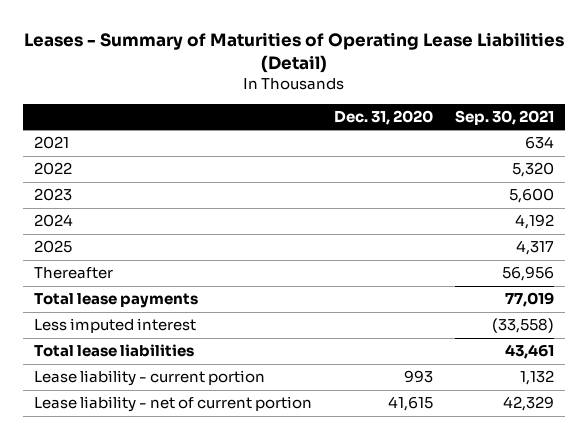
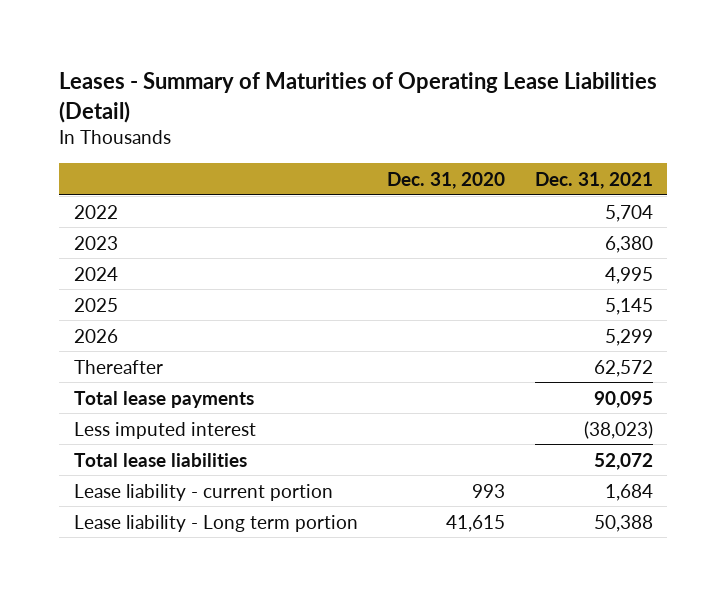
- | Dec. 31, 2020 | Sep. 30, 2021
+ | Dec. 31, 2020 | Dec. 31, 2021
- 2021 | | 634
+ 2026 | | 5,299
- Lease liability - net of current portion | 41,615 | 42,329
+ Lease liability - Long term portion | 41,615 | 50,388

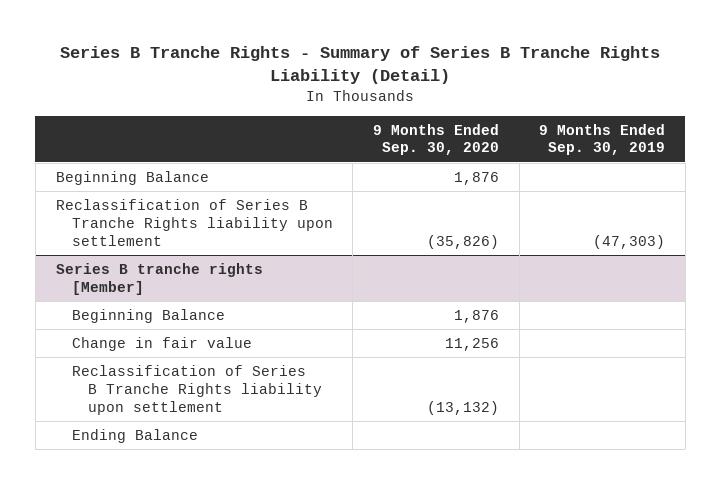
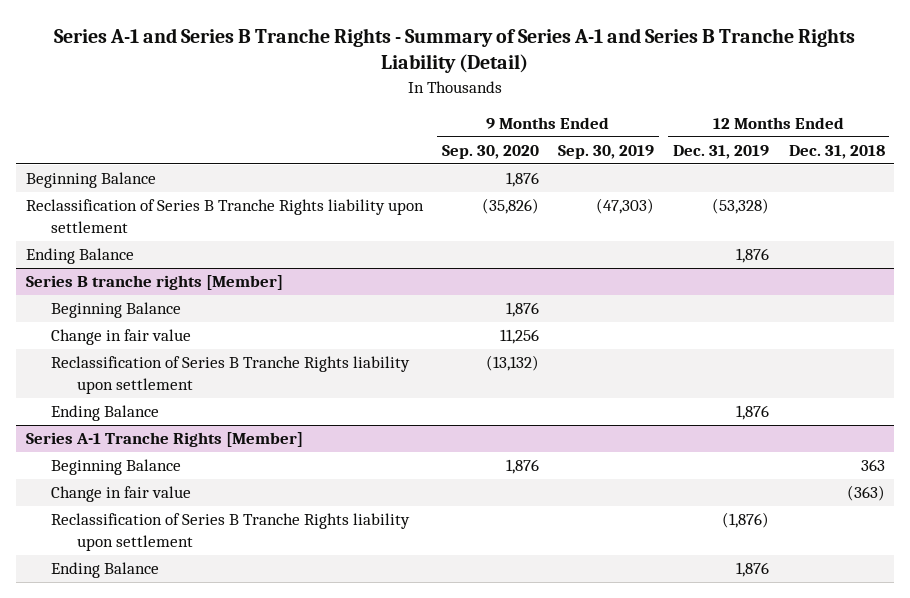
- Series B Tranche Rights - Summary of Series B Tranche Rights Liability (Detail)
+ Series A-1 and Series B Tranche Rights - Summary of Series A-1 and Series B Tranche Rights Liability (Detail)
- | 9 Months Ended Sep. 30, 2020 | 9 Months Ended Sep. 30, 2019
+ | 9 Months Ended Sep. 30, 2020 | 9 Months Ended Sep. 30, 2019 | 12 Months Ended Dec. 31, 2019 | 12 Months Ended Dec. 31, 2018
+ Ending Balance | | | 1,876 |
+ Series A-1 Tranche Rights [Member]
+ Beginning Balance | 1,876 | | | 363
+ Change in fair value | | | | (363)
+ Reclassification of Series B Tranche Rights liability upon settlement | | | (1,876) |
+ Ending Balance | | | 1,876 |

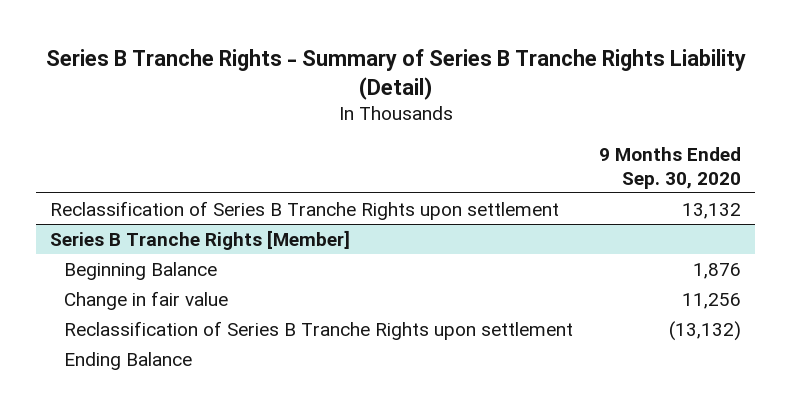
- Series A-1 and Series B Tranche Rights - Summary of Series A-1 and Series B Tranche Rights Liability (Detail)
+ Series B Tranche Rights - Summary of Series B Tranche Rights Liability (Detail)
- | 9 Months Ended Sep. 30, 2020 | 9 Months Ended Sep. 30, 2019 | 12 Months Ended Dec. 31, 2019 | 12 Months Ended Dec. 31, 2018
+ | 9 Months Ended Sep. 30, 2020
- Beginning Balance | 1,876 | | |
- Reclassification of Series B Tranche Rights liability upon settlement | (35,826) | (47,303) | (53,328) |
- Ending Balance | | | 1,876 |
- Series B tranche rights [Member]
+ Reclassification of Series B Tranche Rights upon settlement | 13,132
+ Series B Tranche Rights [Member]
- Reclassification of Series B Tranche Rights liability upon settlement | (13,132) | | |
+ Reclassification of Series B Tranche Rights upon settlement | (13,132)
- Series A-1 Tranche Rights [Member]
- Beginning Balance | 1,876 | | | 363
- Change in fair value | | | | (363)
- Reclassification of Series B Tranche Rights liability upon settlement | | | (1,876) |
- Ending Balance | | | 1,876 |

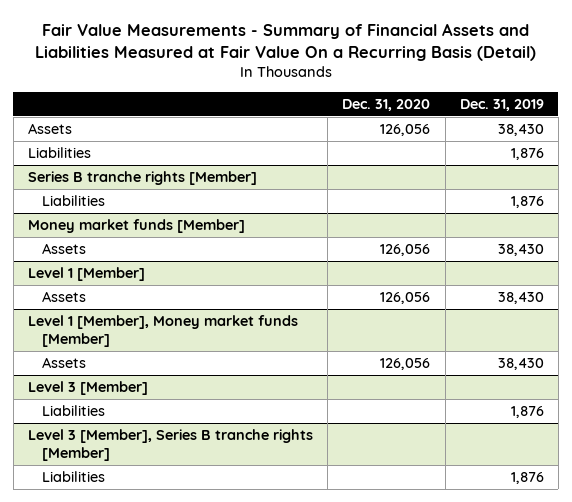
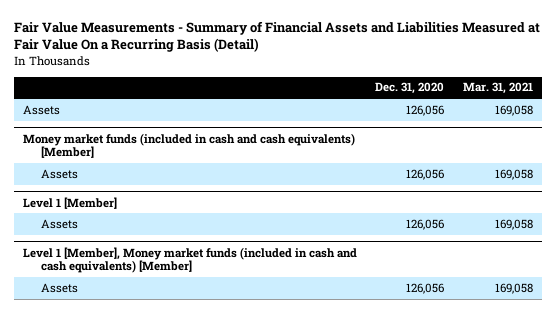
- | Dec. 31, 2020 | Dec. 31, 2019
+ | Dec. 31, 2020 | Mar. 31, 2021
- Liabilities | | 1,876
- Series B tranche rights [Member]
- Liabilities | | 1,876
- Money market funds [Member]
+ Money market funds (included in cash and cash equivalents) [Member]
- Level 1 [Member], Money market funds [Member]
+ Level 1 [Member], Money market funds (included in cash and cash equivalents) [Member]
- Level 3 [Member]
- Liabilities | | 1,876
- Level 3 [Member], Series B tranche rights [Member]
- Liabilities | | 1,876

